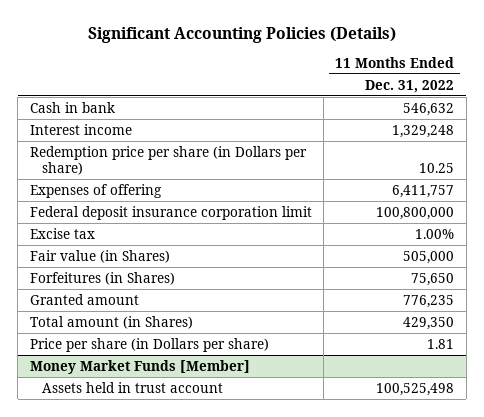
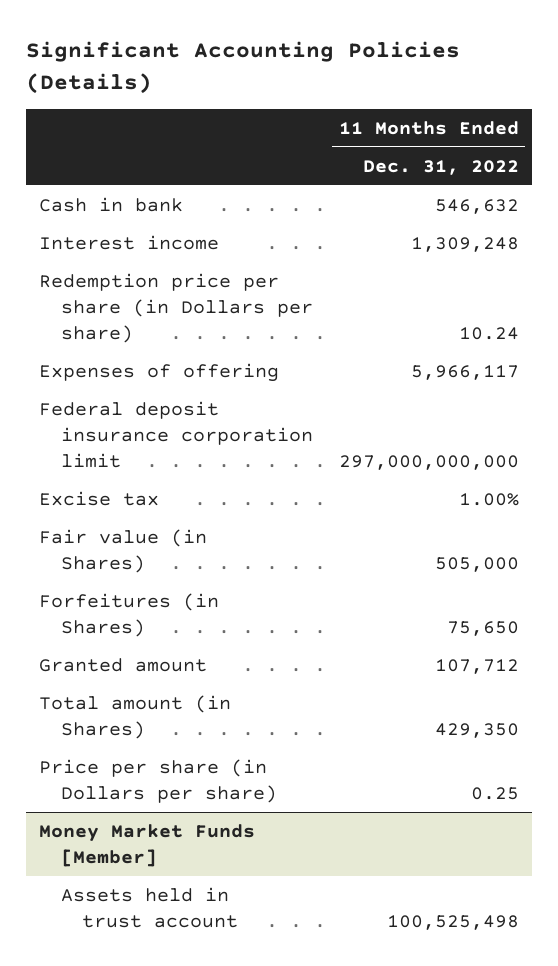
- Interest income | 1,329,248
- Redemption price per share (in Dollars per share) | 10.25
- Expenses of offering | 6,411,757
- Federal deposit insurance corporation limit | 100,800,000
+ Interest income | 1,309,248
+ Redemption price per share (in Dollars per share) | 10.24
+ Expenses of offering | 5,966,117
+ Federal deposit insurance corporation limit | 297,000,000,000
- Granted amount | 776,235
+ Granted amount | 107,712
- Price per share (in Dollars per share) | 1.81
+ Price per share (in Dollars per share) | 0.25

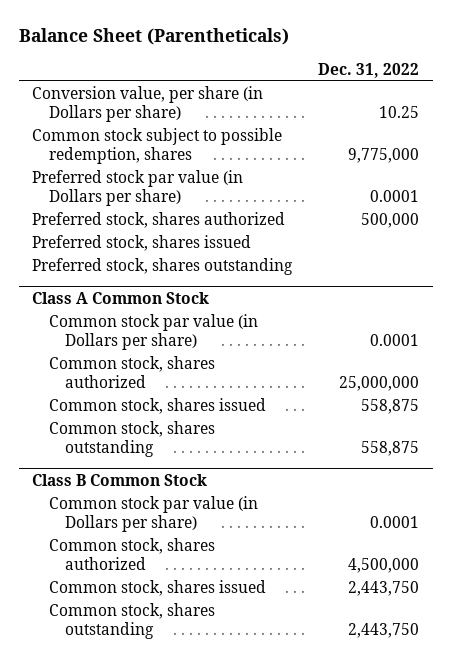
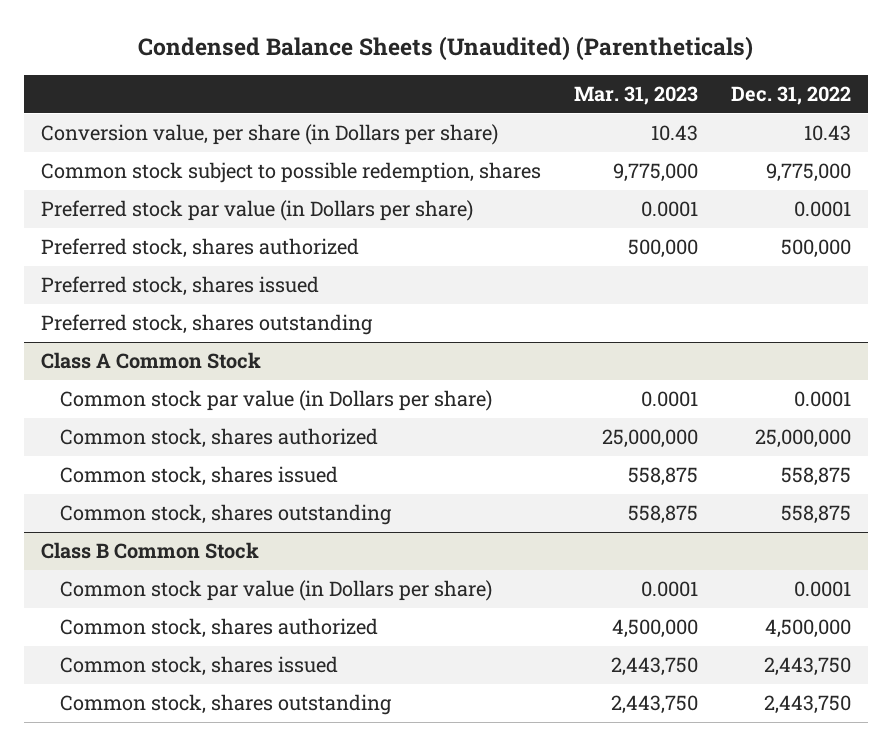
- Balance Sheet (Parentheticals)
+ Condensed Balance Sheets (Unaudited) (Parentheticals)
- | Dec. 31, 2022
+ | Mar. 31, 2023 | Dec. 31, 2022
- Conversion value, per share (in Dollars per share) | 10.25
+ Conversion value, per share (in Dollars per share) | 10.43 | 10.43

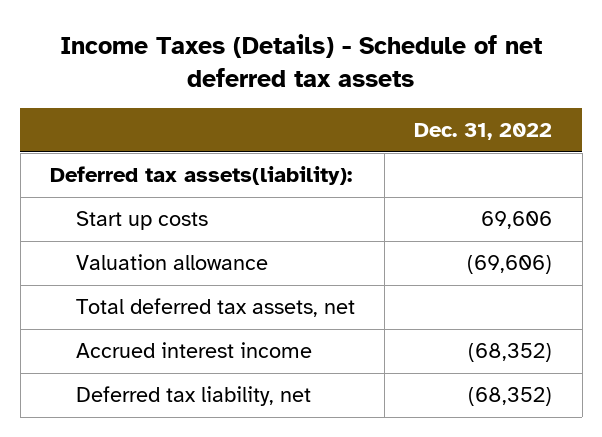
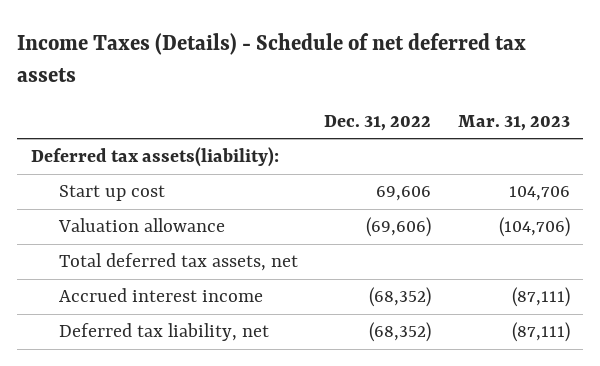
- | Dec. 31, 2022
+ | Dec. 31, 2022 | Mar. 31, 2023
- Start up costs | 69,606
+ Start up cost | 69,606 | 104,706

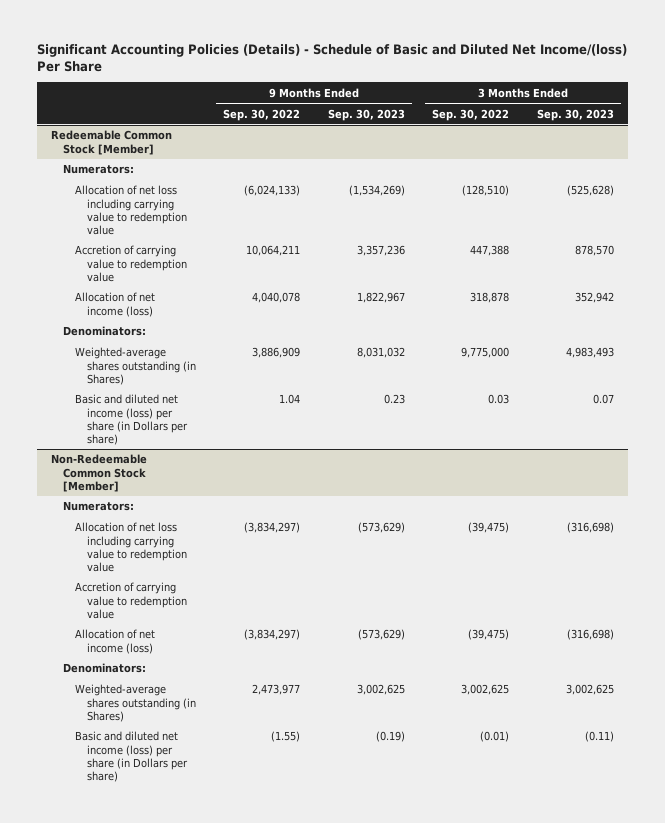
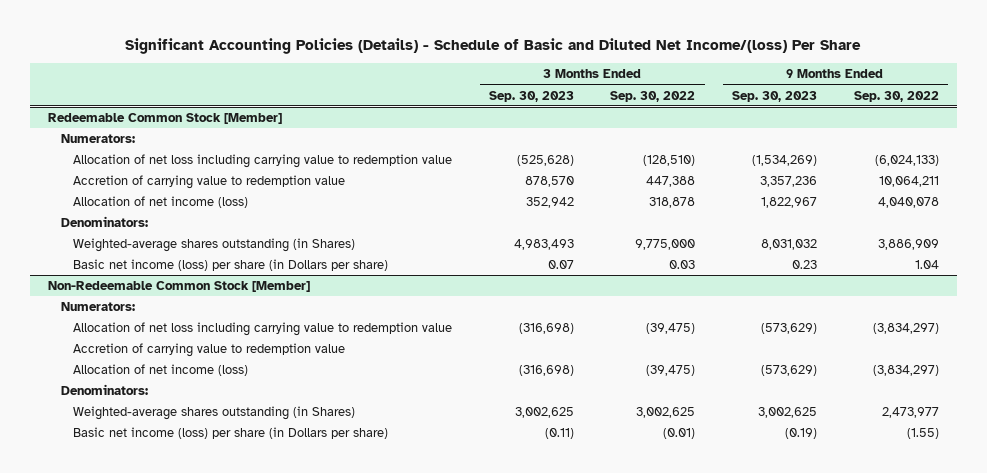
- | 9 Months Ended Sep. 30, 2022 | 9 Months Ended Sep. 30, 2023 | 3 Months Ended Sep. 30, 2022 | 3 Months Ended Sep. 30, 2023
+ | 3 Months Ended Sep. 30, 2023 | 3 Months Ended Sep. 30, 2022 | 9 Months Ended Sep. 30, 2023 | 9 Months Ended Sep. 30, 2022
@ Redeemable Common Stock [Member]
- Basic and diluted net income (loss) per share (in Dollars per share) | 1.04 | 0.23 | 0.03 | 0.07
+ Basic net income (loss) per share (in Dollars per share) | 0.07 | 0.03 | 0.23 | 1.04
@ Non-Redeemable Common Stock [Member]
- Basic and diluted net income (loss) per share (in Dollars per share) | (1.55) | (0.19) | (0.01) | (0.11)
+ Basic net income (loss) per share (in Dollars per share) | (0.11) | (0.01) | (0.19) | (1.55)

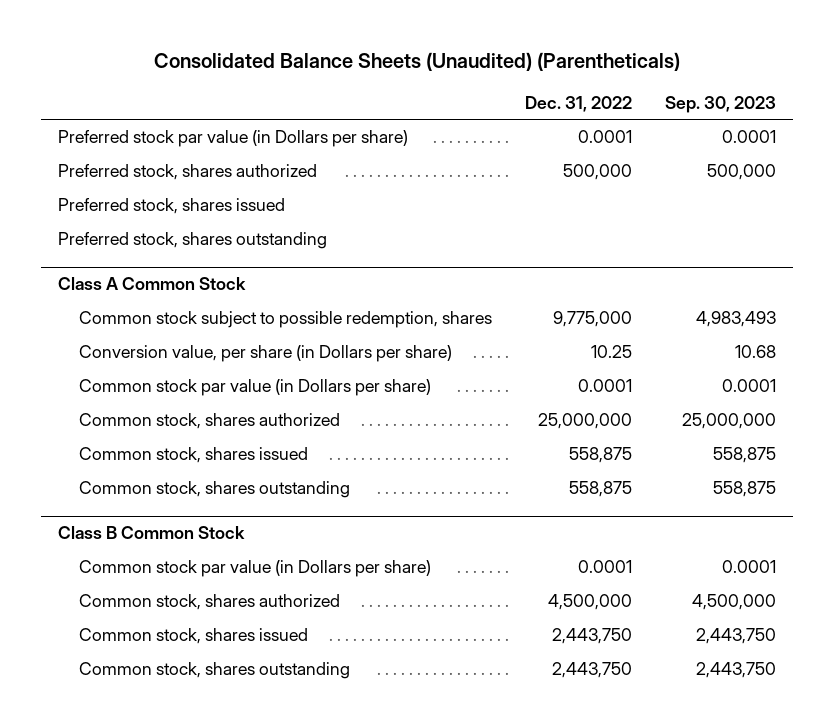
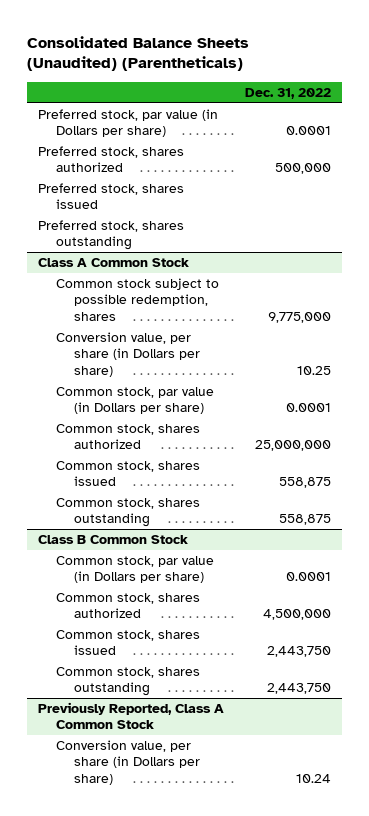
- | Dec. 31, 2022 | Sep. 30, 2023
+ | Dec. 31, 2022
- Preferred stock par value (in Dollars per share) | 0.0001 | 0.0001
+ Preferred stock, par value (in Dollars per share) | 0.0001
@ Class A Common Stock
- Common stock par value (in Dollars per share) | 0.0001 | 0.0001
+ Common stock, par value (in Dollars per share) | 0.0001
@ Class B Common Stock
- Common stock par value (in Dollars per share) | 0.0001 | 0.0001
+ Common stock, par value (in Dollars per share) | 0.0001
+ Previously Reported, Class A Common Stock
+ Conversion value, per share (in Dollars per share) | 10.24

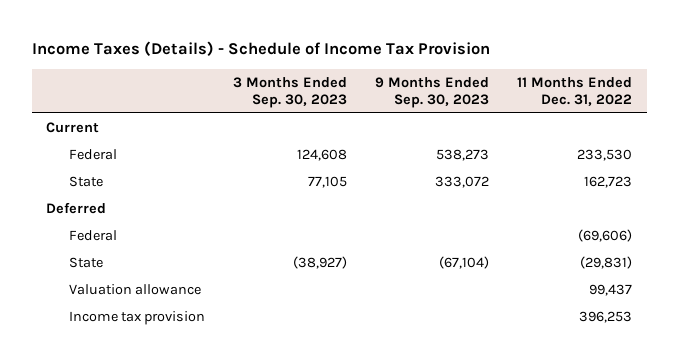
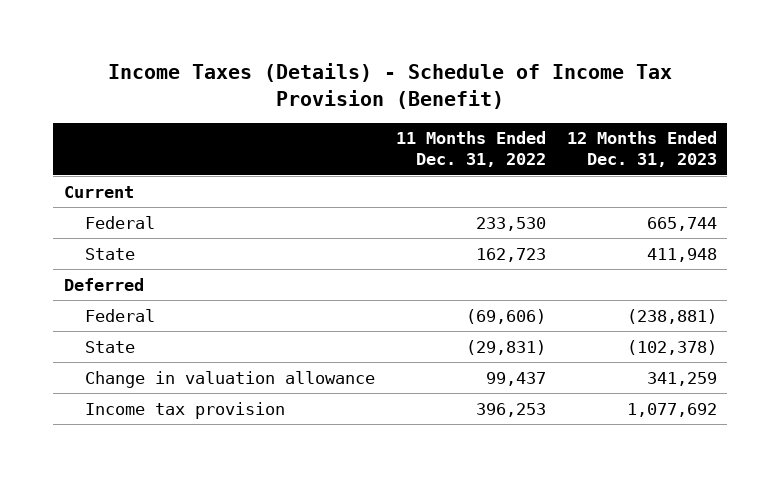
- Income Taxes (Details) - Schedule of Income Tax Provision
+ Income Taxes (Details) - Schedule of Income Tax Provision (Benefit)
- | 3 Months Ended Sep. 30, 2023 | 9 Months Ended Sep. 30, 2023 | 11 Months Ended Dec. 31, 2022
+ | 11 Months Ended Dec. 31, 2022 | 12 Months Ended Dec. 31, 2023
- Valuation allowance | | | 99,437
+ Change in valuation allowance | 99,437 | 341,259

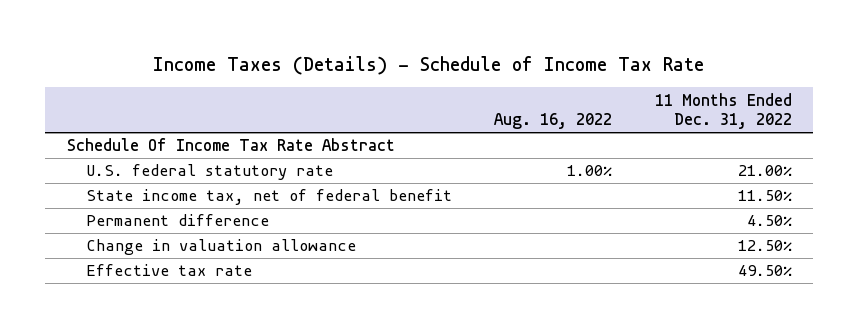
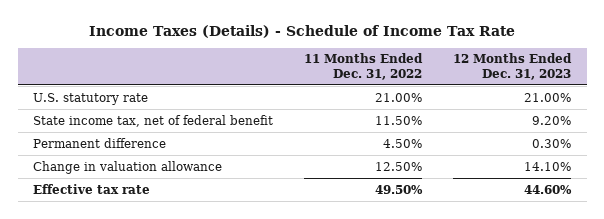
- | Aug. 16, 2022 | 11 Months Ended Dec. 31, 2022
+ | 11 Months Ended Dec. 31, 2022 | 12 Months Ended Dec. 31, 2023
- Schedule Of Income Tax Rate Abstract
- U.S. federal statutory rate | 1.00% | 21.00%
+ U.S. statutory rate | 21.00% | 21.00%

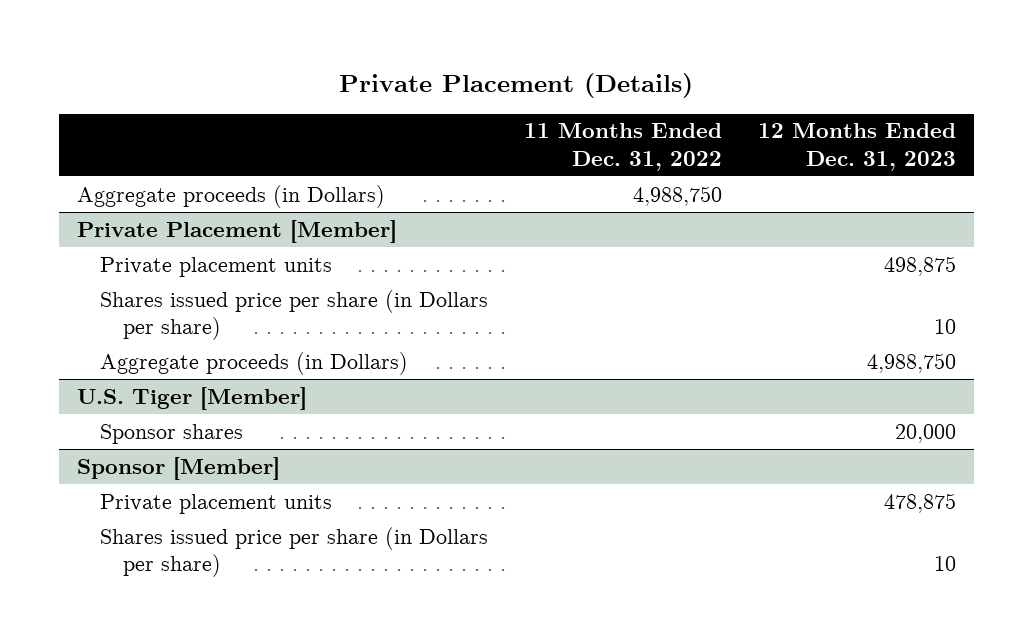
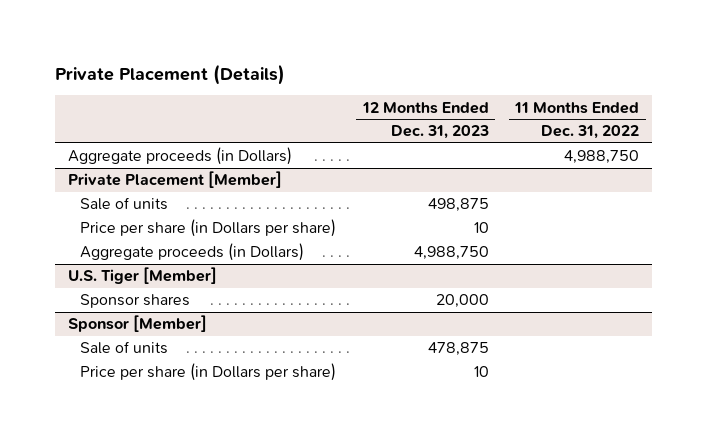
- | 11 Months Ended Dec. 31, 2022 | 12 Months Ended Dec. 31, 2023
+ | 12 Months Ended Dec. 31, 2023 | 11 Months Ended Dec. 31, 2022
@ Private Placement [Member]
- Private placement units | | 498,875
- Shares issued price per share (in Dollars per share) | | 10
+ Sale of units | 498,875 |
+ Price per share (in Dollars per share) | 10 |
@ Sponsor [Member]
- Private placement units | | 478,875
- Shares issued price per share (in Dollars per share) | | 10
+ Sale of units | 478,875 |
+ Price per share (in Dollars per share) | 10 |

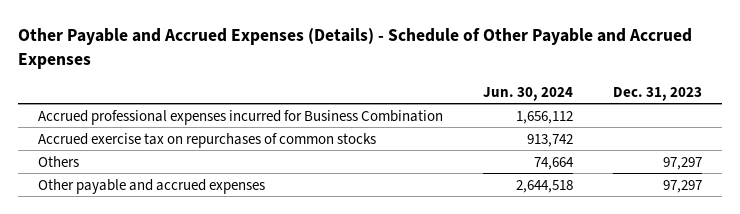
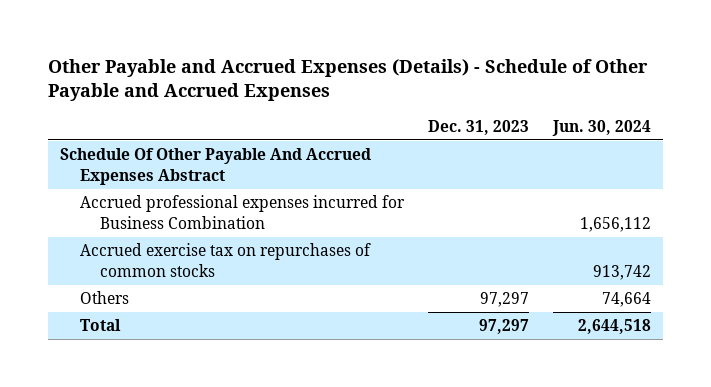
- | Jun. 30, 2024 | Dec. 31, 2023
+ | Dec. 31, 2023 | Jun. 30, 2024
+ Schedule Of Other Payable And Accrued Expenses Abstract
- Other payable and accrued expenses | 2,644,518 | 97,297
+ Total | 97,297 | 2,644,518

